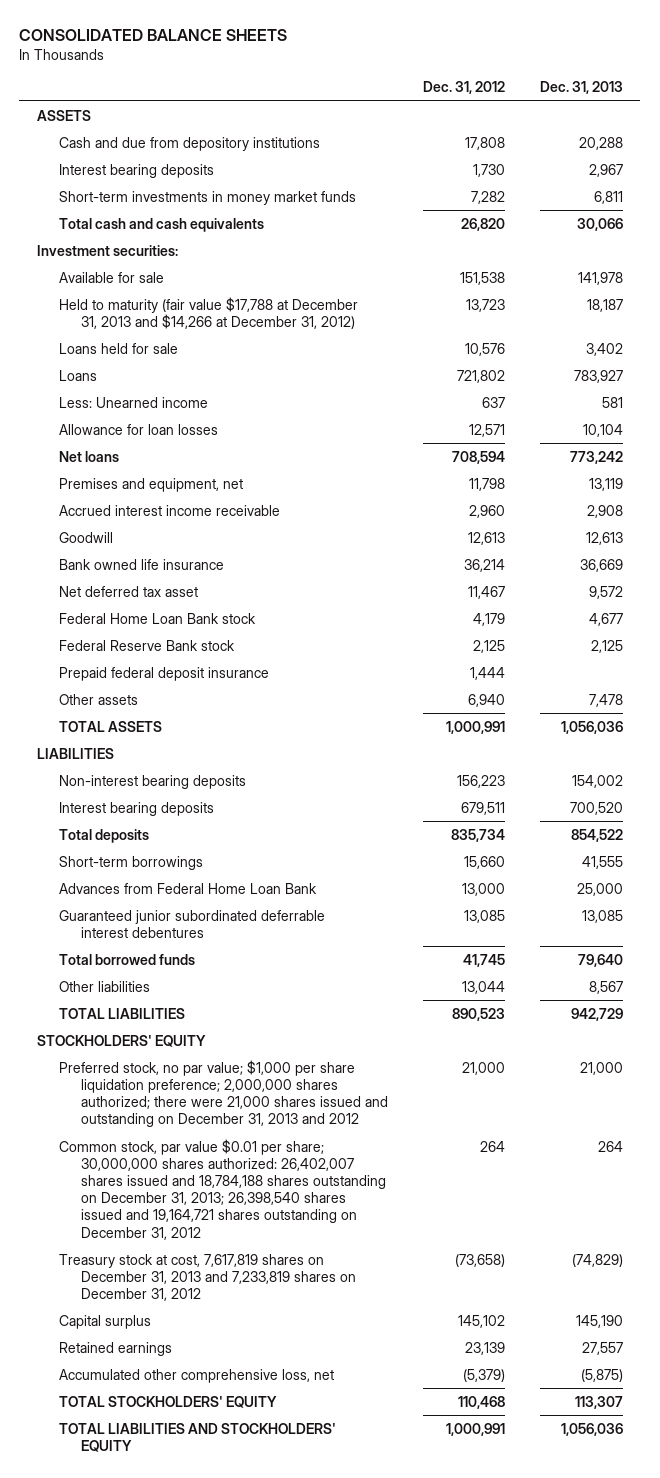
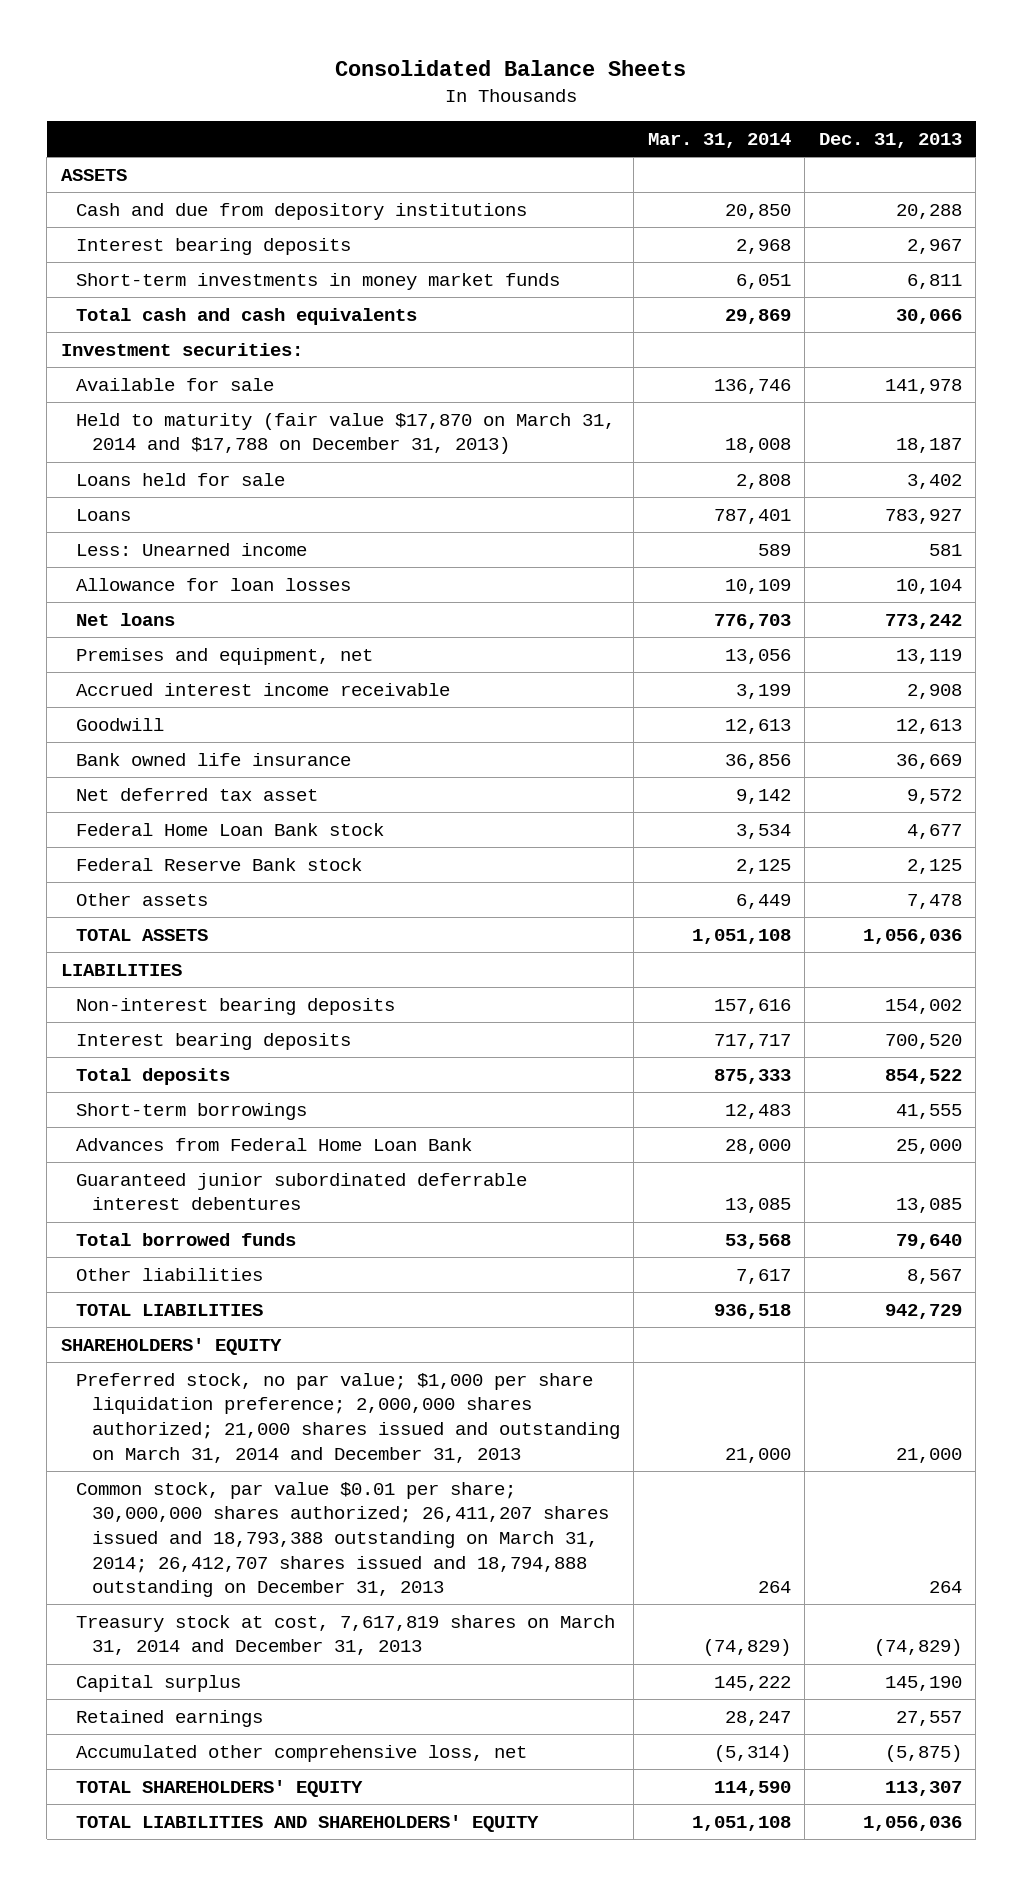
- CONSOLIDATED BALANCE SHEETS
+ Consolidated Balance Sheets
- | Dec. 31, 2012 | Dec. 31, 2013
+ | Mar. 31, 2014 | Dec. 31, 2013
- Held to maturity (fair value $17,788 at December 31, 2013 and $14,266 at December 31, 2012) | 13,723 | 18,187
+ Held to maturity (fair value $17,870 on March 31, 2014 and $17,788 on December 31, 2013) | 18,008 | 18,187
- Prepaid federal deposit insurance | 1,444 |
- STOCKHOLDERS' EQUITY
- Preferred stock, no par value; $1,000 per share liquidation preference; 2,000,000 shares authorized; there were 21,000 shares issued and outstanding on December 31, 2013 and 2012 | 21,000 | 21,000
- Common stock, par value $0.01 per share; 30,000,000 shares authorized: 26,402,007 shares issued and 18,784,188 shares outstanding on December 31, 2013; 26,398,540 shares issued and 19,164,721 shares outstanding on December 31, 2012 | 264 | 264
- Treasury stock at cost, 7,617,819 shares on December 31, 2013 and 7,233,819 shares on December 31, 2012 | (73,658) | (74,829)
+ SHAREHOLDERS' EQUITY
+ Preferred stock, no par value; $1,000 per share liquidation preference; 2,000,000 shares authorized; 21,000 shares issued and outstanding on March 31, 2014 and December 31, 2013 | 21,000 | 21,000
+ Common stock, par value $0.01 per share; 30,000,000 shares authorized; 26,411,207 shares issued and 18,793,388 outstanding on March 31, 2014; 26,412,707 shares issued and 18,794,888 outstanding on December 31, 2013 | 264 | 264
+ Treasury stock at cost, 7,617,819 shares on March 31, 2014 and December 31, 2013 | (74,829) | (74,829)
- TOTAL STOCKHOLDERS' EQUITY | 110,468 | 113,307
- TOTAL LIABILITIES AND STOCKHOLDERS' EQUITY | 1,000,991 | 1,056,036
+ TOTAL SHAREHOLDERS' EQUITY | 114,590 | 113,307
+ TOTAL LIABILITIES AND SHAREHOLDERS' EQUITY | 1,051,108 | 1,056,036

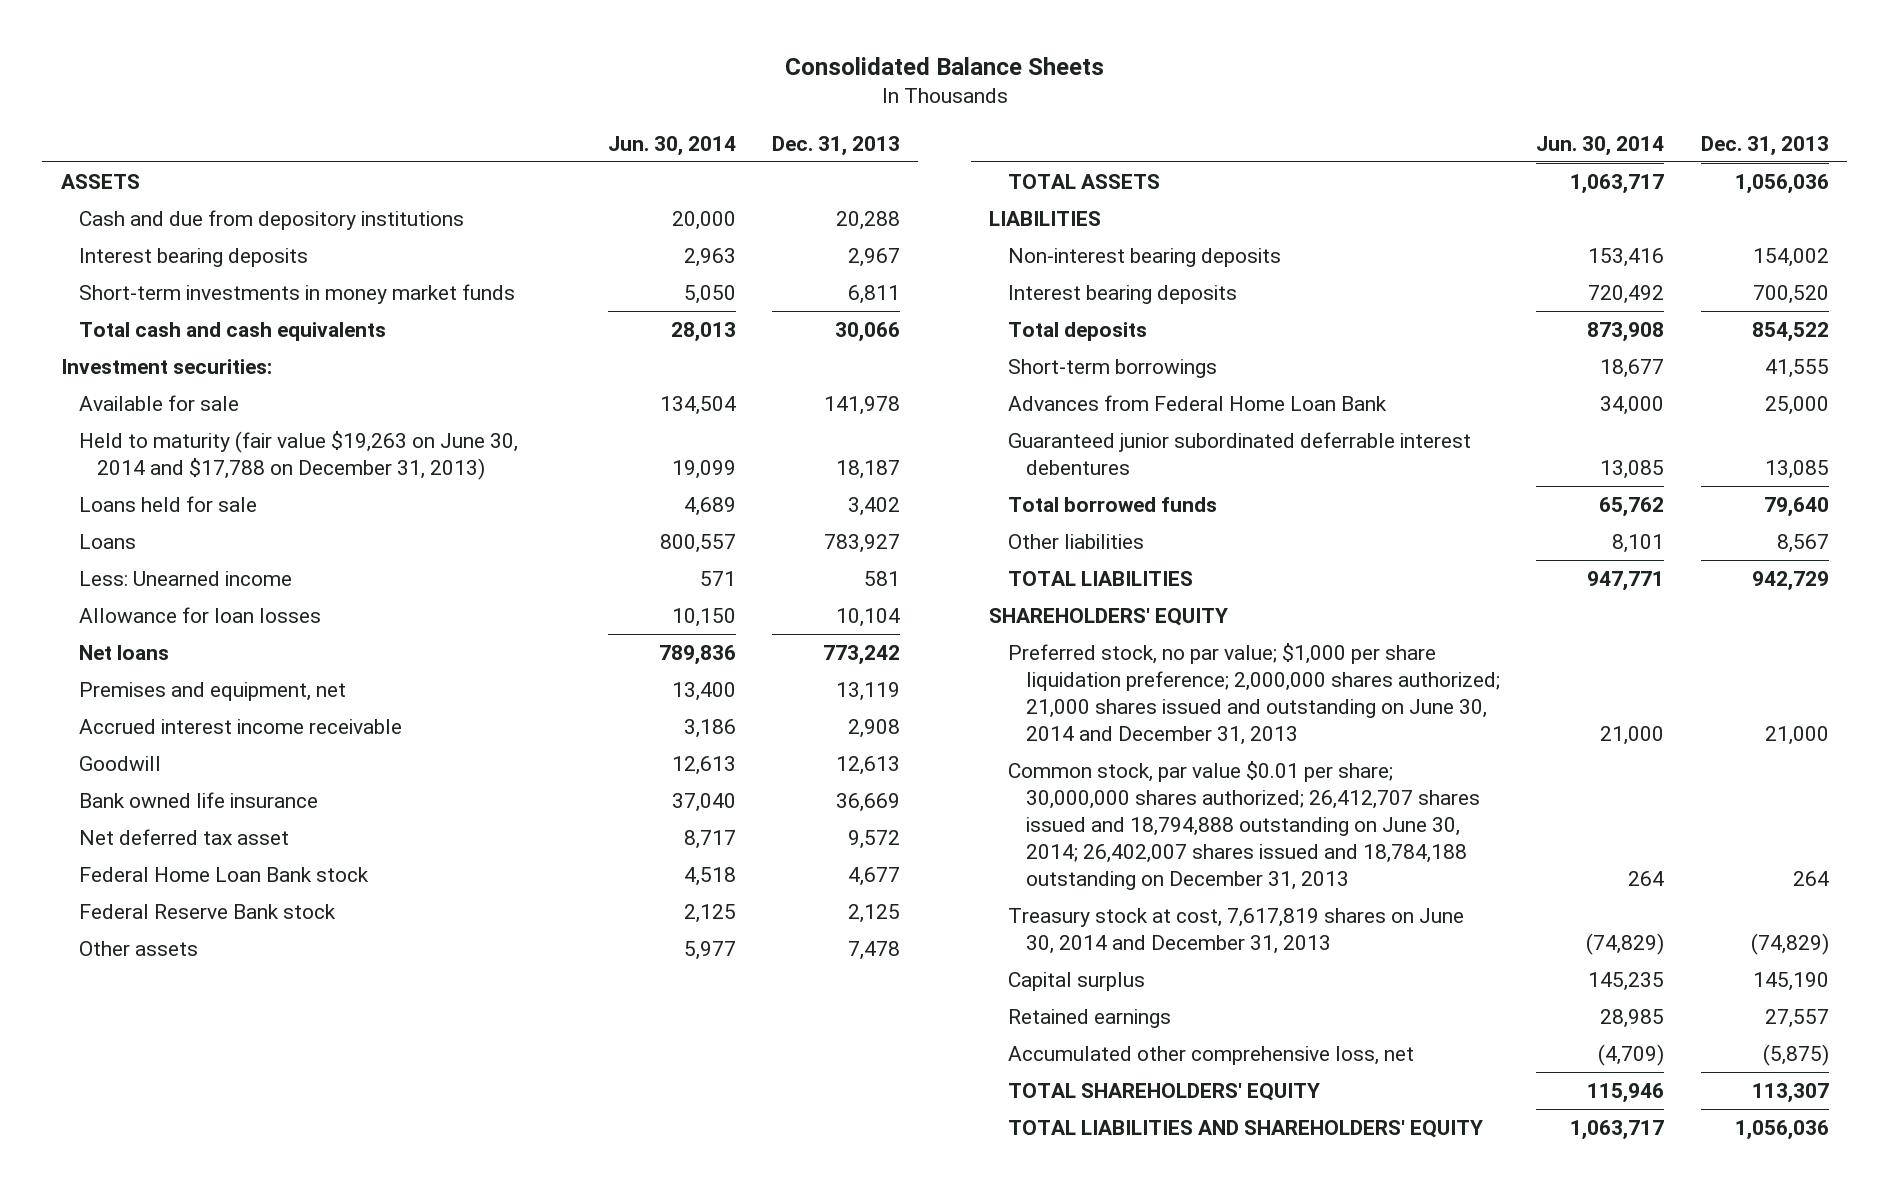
- | Mar. 31, 2014 | Dec. 31, 2013
+ | Jun. 30, 2014 | Dec. 31, 2013
- Held to maturity (fair value $17,870 on March 31, 2014 and $17,788 on December 31, 2013) | 18,008 | 18,187
+ Held to maturity (fair value $19,263 on June 30, 2014 and $17,788 on December 31, 2013) | 19,099 | 18,187
- Preferred stock, no par value; $1,000 per share liquidation preference; 2,000,000 shares authorized; 21,000 shares issued and outstanding on March 31, 2014 and December 31, 2013 | 21,000 | 21,000
- Common stock, par value $0.01 per share; 30,000,000 shares authorized; 26,411,207 shares issued and 18,793,388 outstanding on March 31, 2014; 26,412,707 shares issued and 18,794,888 outstanding on December 31, 2013 | 264 | 264
- Treasury stock at cost, 7,617,819 shares on March 31, 2014 and December 31, 2013 | (74,829) | (74,829)
+ Preferred stock, no par value; $1,000 per share liquidation preference; 2,000,000 shares authorized; 21,000 shares issued and outstanding on June 30, 2014 and December 31, 2013 | 21,000 | 21,000
+ Common stock, par value $0.01 per share; 30,000,000 shares authorized; 26,412,707 shares issued and 18,794,888 outstanding on June 30, 2014; 26,402,007 shares issued and 18,784,188 outstanding on December 31, 2013 | 264 | 264
+ Treasury stock at cost, 7,617,819 shares on June 30, 2014 and December 31, 2013 | (74,829) | (74,829)

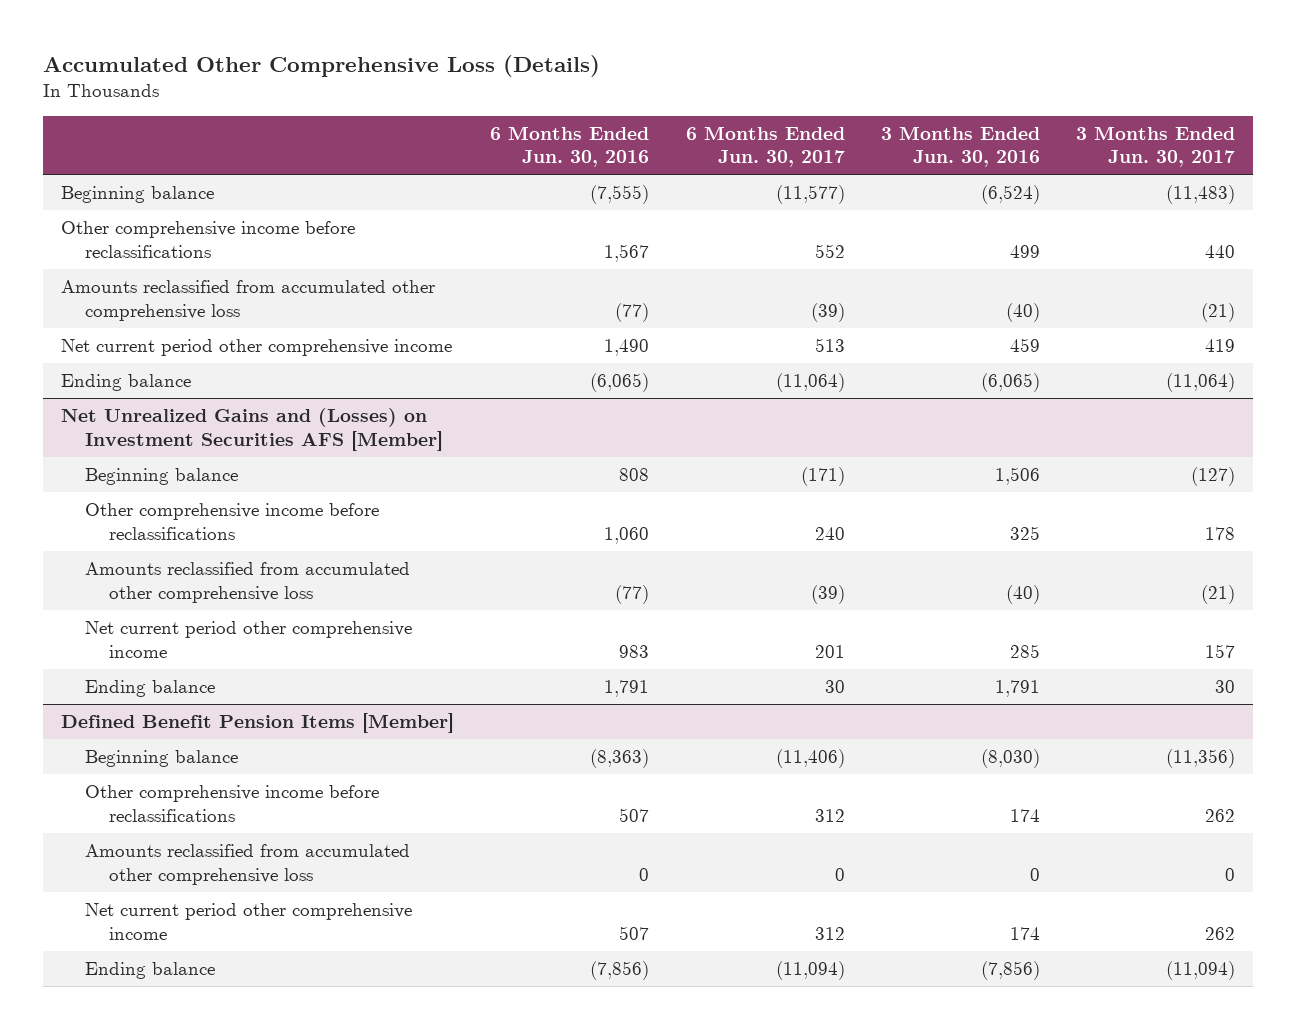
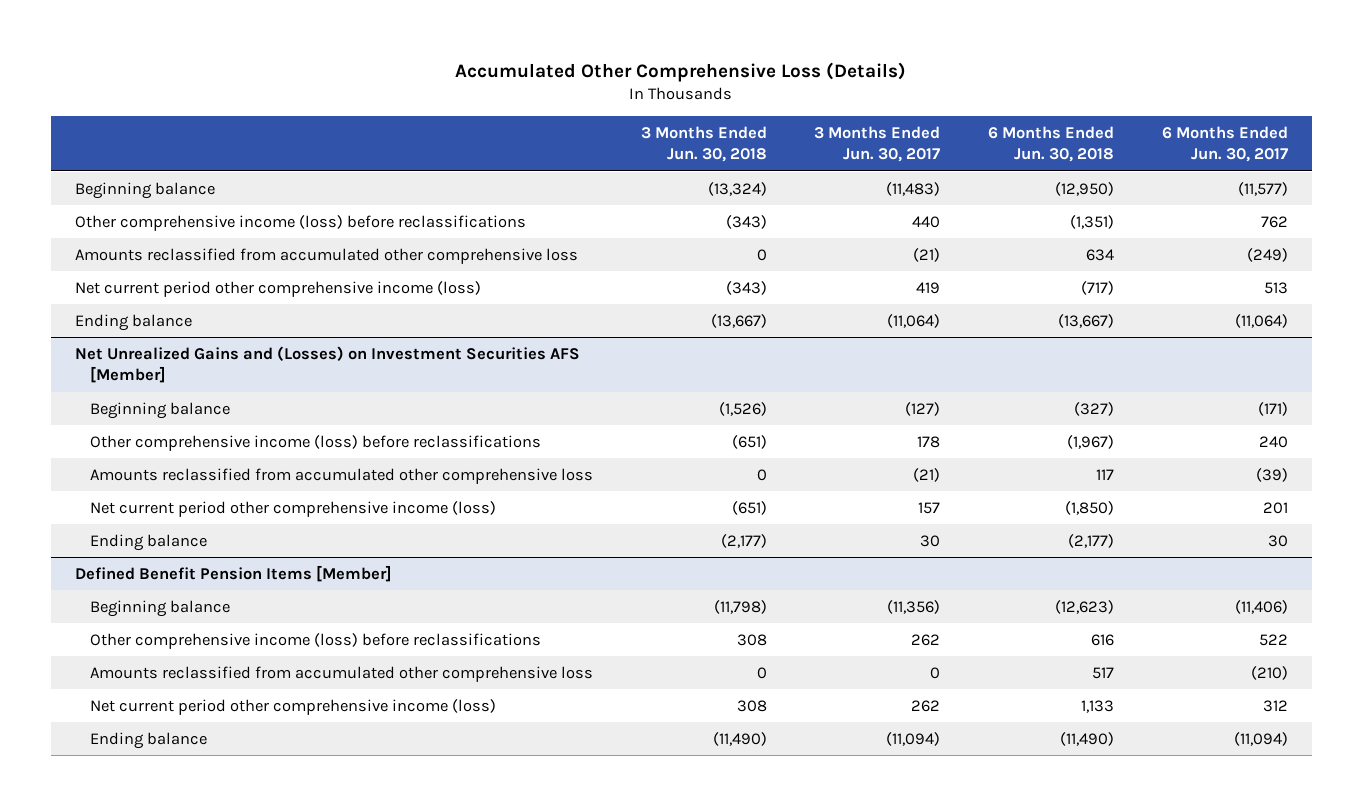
- | 6 Months Ended Jun. 30, 2016 | 6 Months Ended Jun. 30, 2017 | 3 Months Ended Jun. 30, 2016 | 3 Months Ended Jun. 30, 2017
+ | 3 Months Ended Jun. 30, 2018 | 3 Months Ended Jun. 30, 2017 | 6 Months Ended Jun. 30, 2018 | 6 Months Ended Jun. 30, 2017
- Other comprehensive income before reclassifications | 1,567 | 552 | 499 | 440
- Amounts reclassified from accumulated other comprehensive loss | (77) | (39) | (40) | (21)
- Net current period other comprehensive income | 1,490 | 513 | 459 | 419
+ Other comprehensive income (loss) before reclassifications | (343) | 440 | (1,351) | 762
+ Amounts reclassified from accumulated other comprehensive loss | 0 | (21) | 634 | (249)
+ Net current period other comprehensive income (loss) | (343) | 419 | (717) | 513
@ Net Unrealized Gains and (Losses) on Investment Securities AFS [Member]
- Other comprehensive income before reclassifications | 1,060 | 240 | 325 | 178
+ Other comprehensive income (loss) before reclassifications | (651) | 178 | (1,967) | 240
- Net current period other comprehensive income | 983 | 201 | 285 | 157
+ Net current period other comprehensive income (loss) | (651) | 157 | (1,850) | 201
@ Defined Benefit Pension Items [Member]
- Other comprehensive income before reclassifications | 507 | 312 | 174 | 262
- Amounts reclassified from accumulated other comprehensive loss | 0 | 0 | 0 | 0
- Net current period other comprehensive income | 507 | 312 | 174 | 262
+ Other comprehensive income (loss) before reclassifications | 308 | 262 | 616 | 522
+ Amounts reclassified from accumulated other comprehensive loss | 0 | 0 | 517 | (210)
+ Net current period other comprehensive income (loss) | 308 | 262 | 1,133 | 312

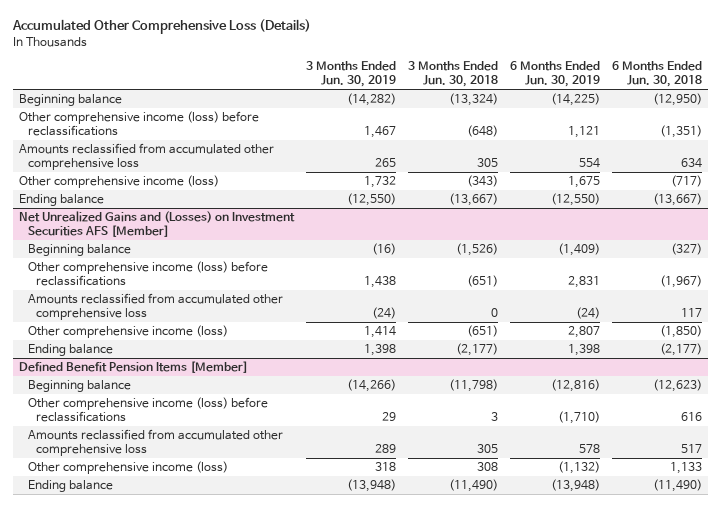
- | 3 Months Ended Jun. 30, 2018 | 3 Months Ended Jun. 30, 2017 | 6 Months Ended Jun. 30, 2018 | 6 Months Ended Jun. 30, 2017
+ | 3 Months Ended Jun. 30, 2019 | 3 Months Ended Jun. 30, 2018 | 6 Months Ended Jun. 30, 2019 | 6 Months Ended Jun. 30, 2018
- Other comprehensive income (loss) before reclassifications | (343) | 440 | (1,351) | 762
- Amounts reclassified from accumulated other comprehensive loss | 0 | (21) | 634 | (249)
- Net current period other comprehensive income (loss) | (343) | 419 | (717) | 513
+ Other comprehensive income (loss) before reclassifications | 1,467 | (648) | 1,121 | (1,351)
+ Amounts reclassified from accumulated other comprehensive loss | 265 | 305 | 554 | 634
+ Other comprehensive income (loss) | 1,732 | (343) | 1,675 | (717)
@ Net Unrealized Gains and (Losses) on Investment Securities AFS [Member]
- Net current period other comprehensive income (loss) | (651) | 157 | (1,850) | 201
+ Other comprehensive income (loss) | 1,414 | (651) | 2,807 | (1,850)
@ Defined Benefit Pension Items [Member]
- Other comprehensive income (loss) before reclassifications | 308 | 262 | 616 | 522
- Amounts reclassified from accumulated other comprehensive loss | 0 | 0 | 517 | (210)
- Net current period other comprehensive income (loss) | 308 | 262 | 1,133 | 312
+ Other comprehensive income (loss) before reclassifications | 29 | 3 | (1,710) | 616
+ Amounts reclassified from accumulated other comprehensive loss | 289 | 305 | 578 | 517
+ Other comprehensive income (loss) | 318 | 308 | (1,132) | 1,133

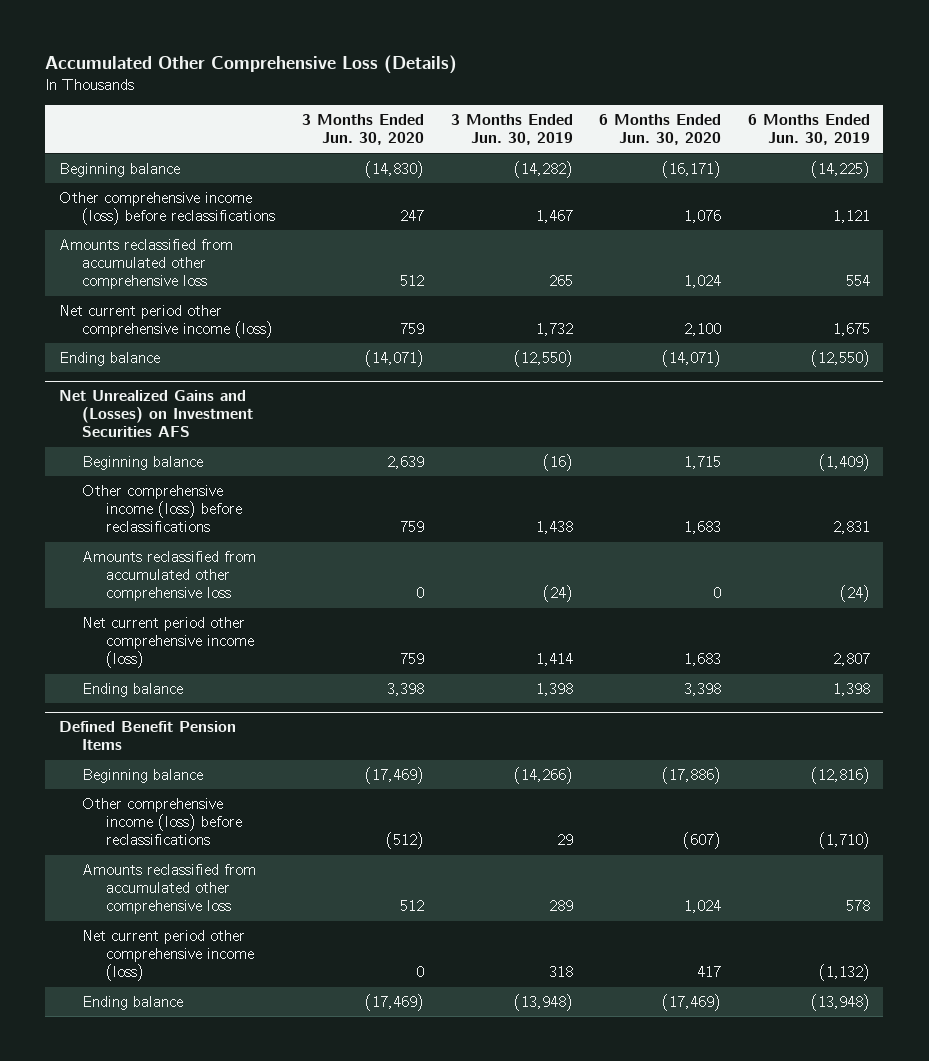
- | 3 Months Ended Jun. 30, 2019 | 3 Months Ended Jun. 30, 2018 | 6 Months Ended Jun. 30, 2019 | 6 Months Ended Jun. 30, 2018
+ | 3 Months Ended Jun. 30, 2020 | 3 Months Ended Jun. 30, 2019 | 6 Months Ended Jun. 30, 2020 | 6 Months Ended Jun. 30, 2019
- Other comprehensive income (loss) | 1,732 | (343) | 1,675 | (717)
+ Net current period other comprehensive income (loss) | 759 | 1,732 | 2,100 | 1,675
- Net Unrealized Gains and (Losses) on Investment Securities AFS [Member]
+ Net Unrealized Gains and (Losses) on Investment Securities AFS
- Other comprehensive income (loss) | 1,414 | (651) | 2,807 | (1,850)
+ Net current period other comprehensive income (loss) | 759 | 1,414 | 1,683 | 2,807
- Defined Benefit Pension Items [Member]
+ Defined Benefit Pension Items
- Other comprehensive income (loss) | 318 | 308 | (1,132) | 1,133
+ Net current period other comprehensive income (loss) | 0 | 318 | 417 | (1,132)

